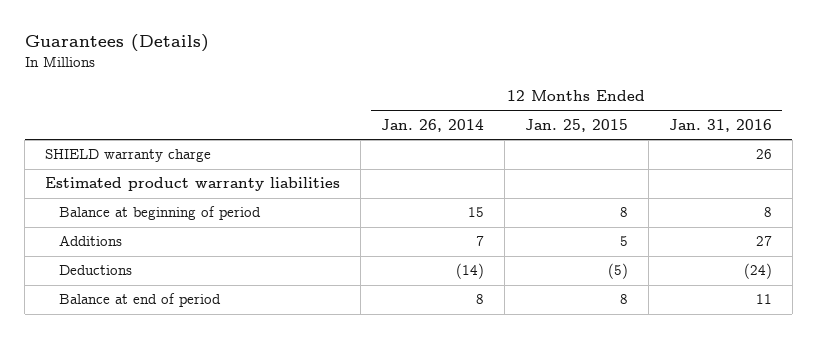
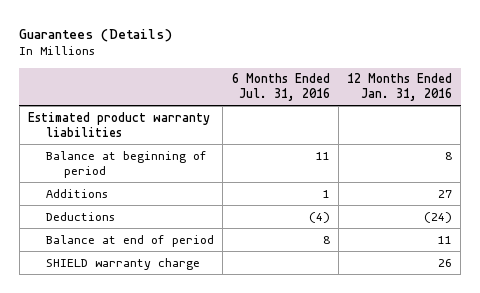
- | 12 Months Ended Jan. 26, 2014 | 12 Months Ended Jan. 25, 2015 | 12 Months Ended Jan. 31, 2016
+ | 6 Months Ended Jul. 31, 2016 | 12 Months Ended Jan. 31, 2016
moved down: SHIELD warranty charge | | 26

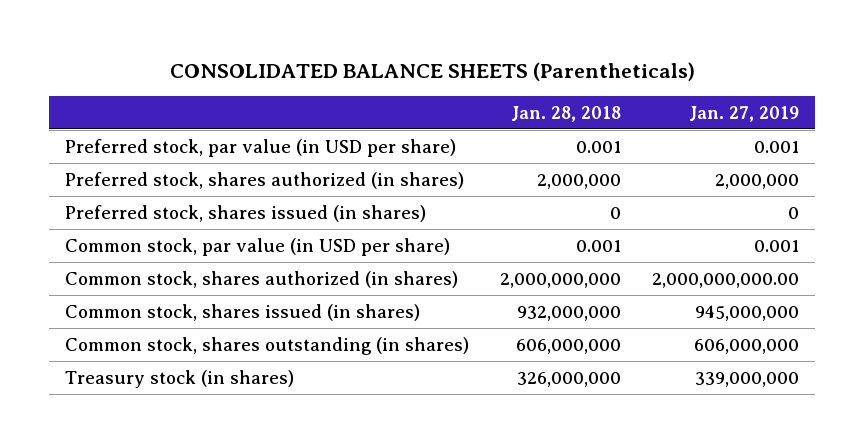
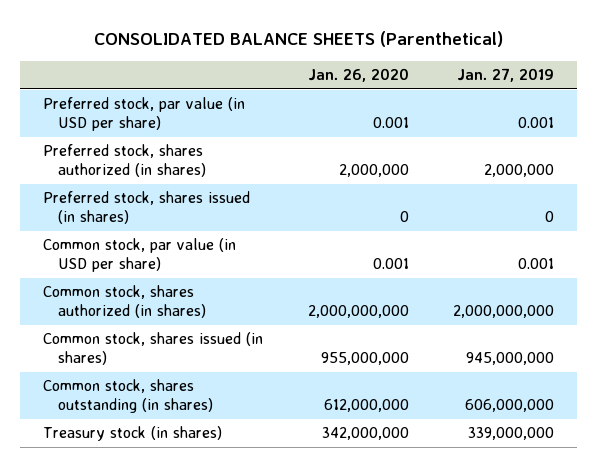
- CONSOLIDATED BALANCE SHEETS (Parentheticals)
+ CONSOLIDATED BALANCE SHEETS (Parenthetical)
- | Jan. 28, 2018 | Jan. 27, 2019
+ | Jan. 26, 2020 | Jan. 27, 2019
- Common stock, shares authorized (in shares) | 2,000,000,000 | 2,000,000,000.00
+ Common stock, shares authorized (in shares) | 2,000,000,000 | 2,000,000,000

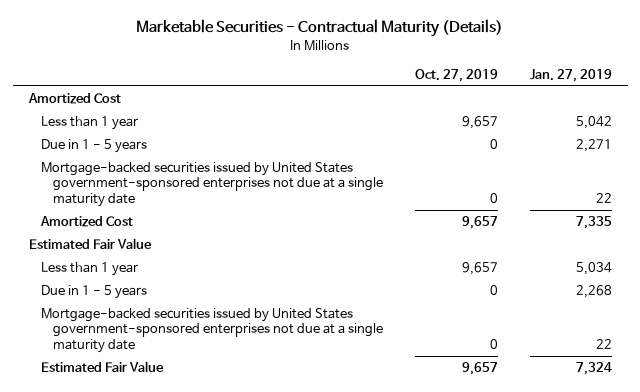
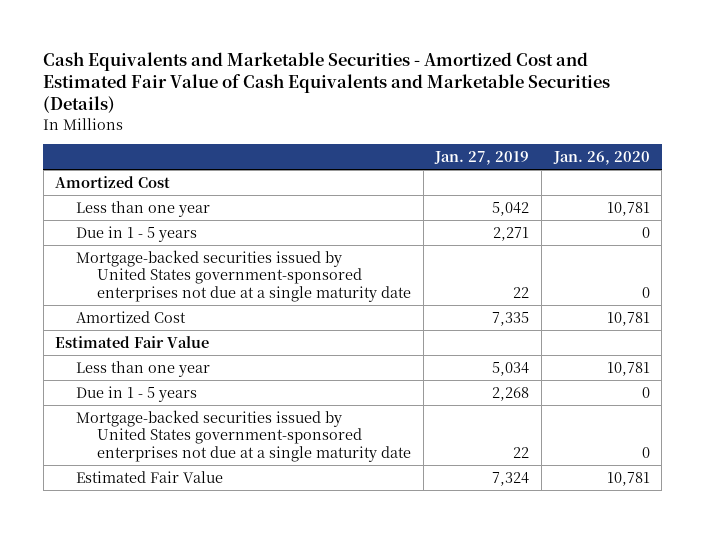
- Marketable Securities - Contractual Maturity (Details)
+ Cash Equivalents and Marketable Securities - Amortized Cost and Estimated Fair Value of Cash Equivalents and Marketable Securities (Details)
- | Oct. 27, 2019 | Jan. 27, 2019
+ | Jan. 27, 2019 | Jan. 26, 2020
- Less than 1 year | 9,657 | 5,042
+ Less than one year | 5,042 | 10,781
- Less than 1 year | 9,657 | 5,034
+ Less than one year | 5,034 | 10,781

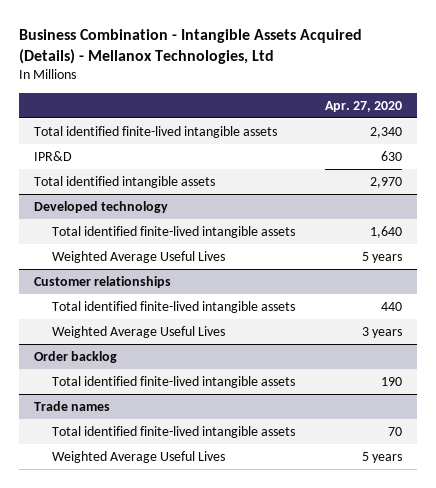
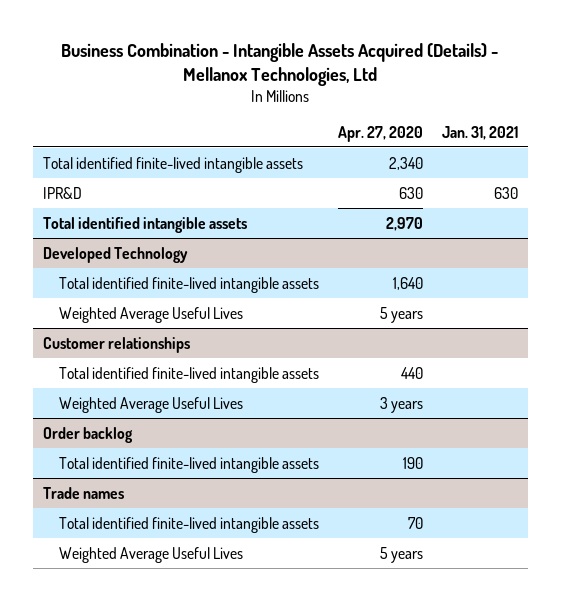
- | Apr. 27, 2020
+ | Apr. 27, 2020 | Jan. 31, 2021
- Developed technology
+ Developed Technology

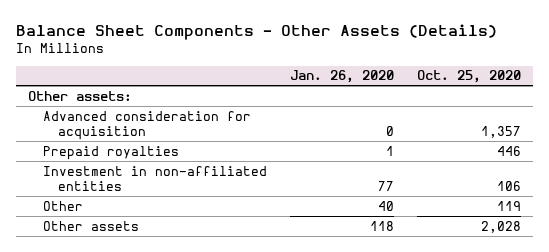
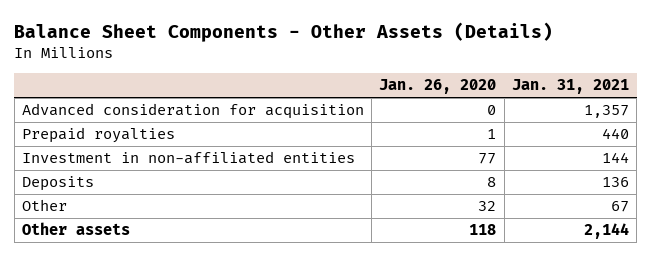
- | Jan. 26, 2020 | Oct. 25, 2020
+ | Jan. 26, 2020 | Jan. 31, 2021
- Other assets:
- Other | 40 | 119
+ Deposits | 8 | 136
+ Other | 32 | 67

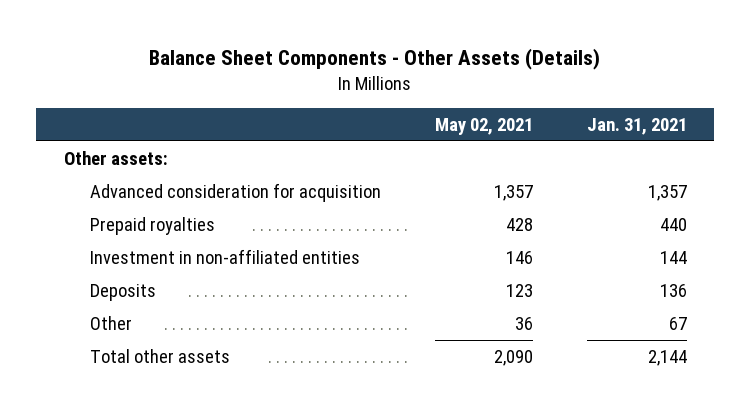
- | Jan. 26, 2020 | Jan. 31, 2021
+ | May 02, 2021 | Jan. 31, 2021
+ Other assets:
- Other assets | 118 | 2,144
+ Total other assets | 2,090 | 2,144

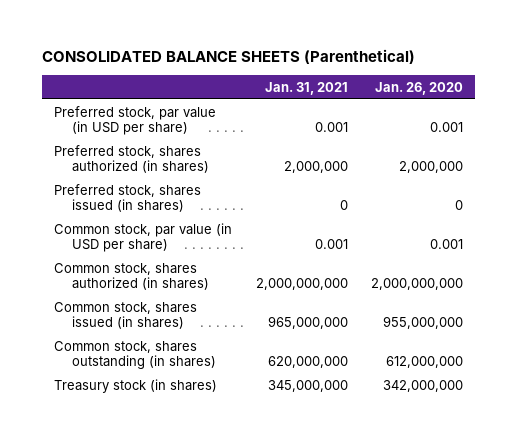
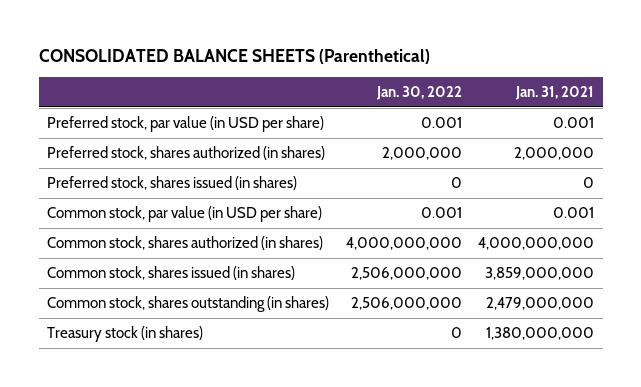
- | Jan. 31, 2021 | Jan. 26, 2020
+ | Jan. 30, 2022 | Jan. 31, 2021
- Common stock, shares authorized (in shares) | 2,000,000,000 | 2,000,000,000
- Common stock, shares issued (in shares) | 965,000,000 | 955,000,000
- Common stock, shares outstanding (in shares) | 620,000,000 | 612,000,000
- Treasury stock (in shares) | 345,000,000 | 342,000,000
+ Common stock, shares authorized (in shares) | 4,000,000,000 | 4,000,000,000
+ Common stock, shares issued (in shares) | 2,506,000,000 | 3,859,000,000
+ Common stock, shares outstanding (in shares) | 2,506,000,000 | 2,479,000,000
+ Treasury stock (in shares) | 0 | 1,380,000,000

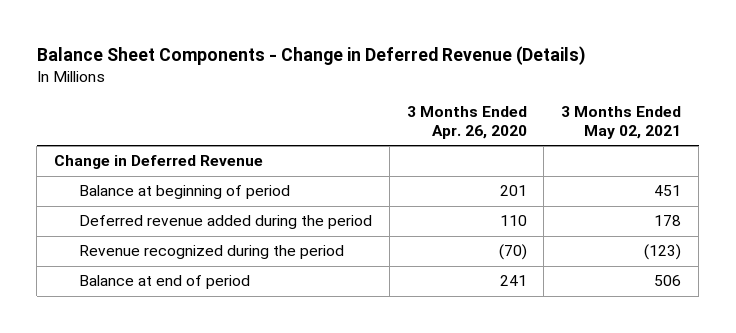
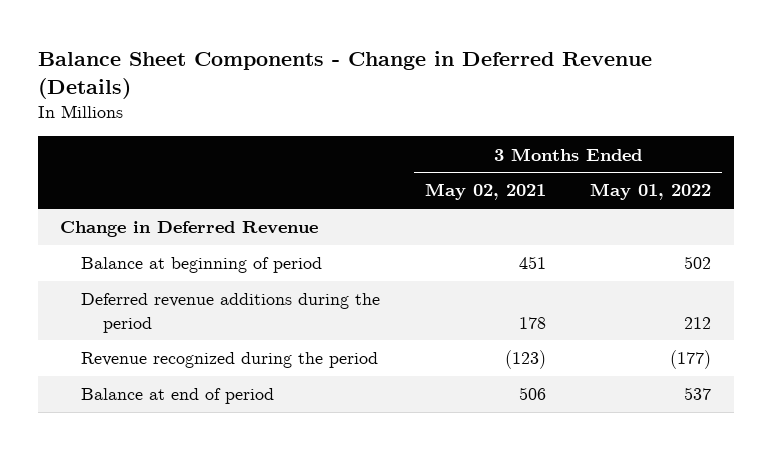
- | 3 Months Ended Apr. 26, 2020 | 3 Months Ended May 02, 2021
+ | 3 Months Ended May 02, 2021 | 3 Months Ended May 01, 2022
- Deferred revenue added during the period | 110 | 178
+ Deferred revenue additions during the period | 178 | 212

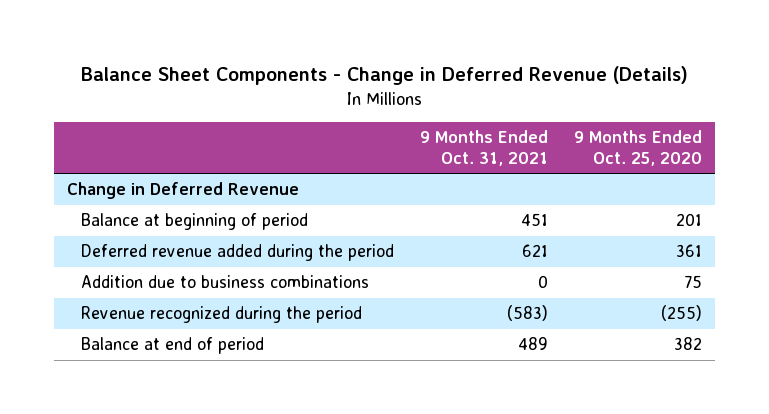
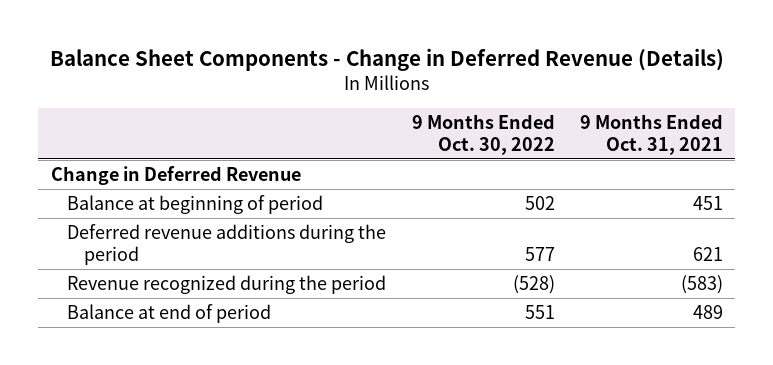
- | 9 Months Ended Oct. 31, 2021 | 9 Months Ended Oct. 25, 2020
+ | 9 Months Ended Oct. 30, 2022 | 9 Months Ended Oct. 31, 2021
- Deferred revenue added during the period | 621 | 361
- Addition due to business combinations | 0 | 75
+ Deferred revenue additions during the period | 577 | 621

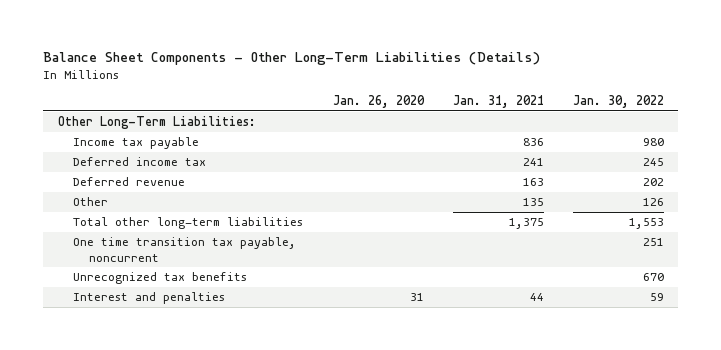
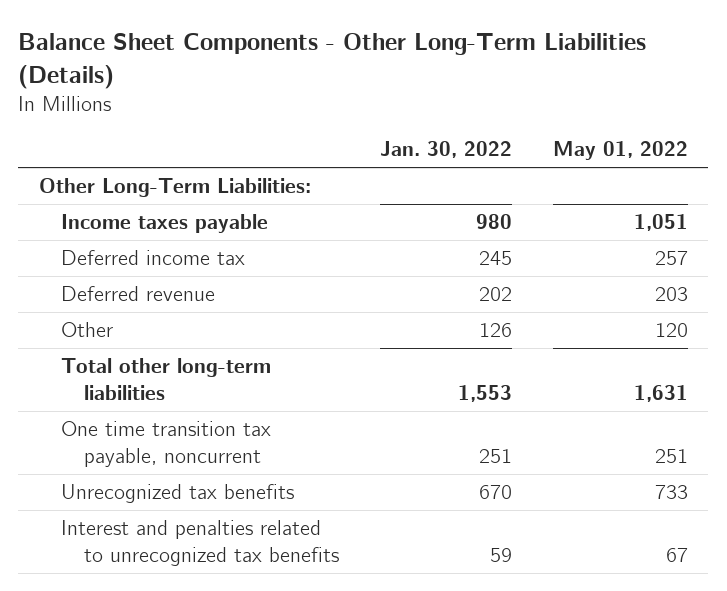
- | Jan. 26, 2020 | Jan. 31, 2021 | Jan. 30, 2022
+ | Jan. 30, 2022 | May 01, 2022
- Income tax payable | | 836 | 980
+ Income taxes payable | 980 | 1,051
- Interest and penalties | 31 | 44 | 59
+ Interest and penalties related to unrecognized tax benefits | 59 | 67

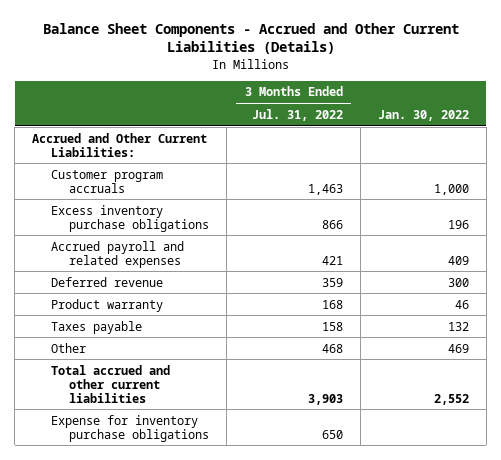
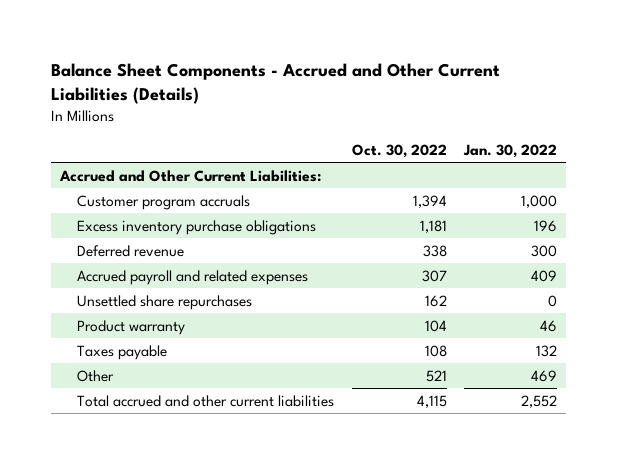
- | 3 Months Ended Jul. 31, 2022 | Jan. 30, 2022
+ | Oct. 30, 2022 | Jan. 30, 2022
moved down: Accrued payroll and related expenses | 307 | 409
+ Unsettled share repurchases | 162 | 0
- Expense for inventory purchase obligations | 650 |

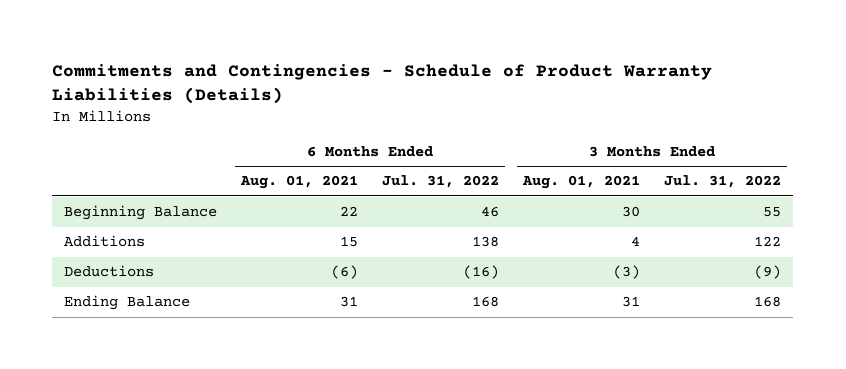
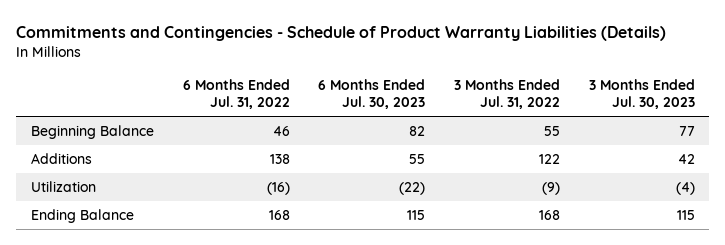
- | 6 Months Ended Aug. 01, 2021 | 6 Months Ended Jul. 31, 2022 | 3 Months Ended Aug. 01, 2021 | 3 Months Ended Jul. 31, 2022
+ | 6 Months Ended Jul. 31, 2022 | 6 Months Ended Jul. 30, 2023 | 3 Months Ended Jul. 31, 2022 | 3 Months Ended Jul. 30, 2023
- Deductions | (6) | (16) | (3) | (9)
+ Utilization | (16) | (22) | (9) | (4)

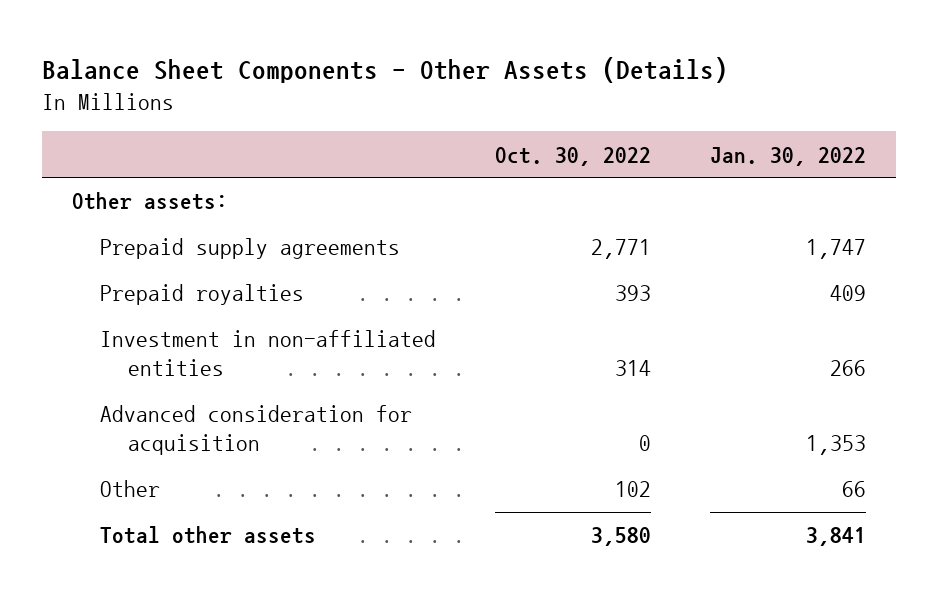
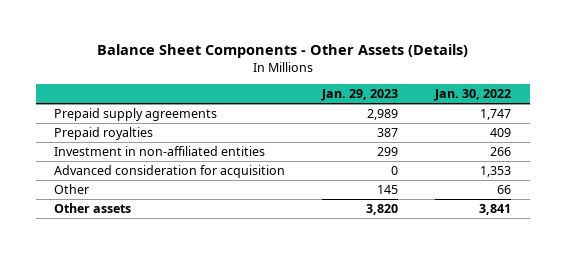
- | Oct. 30, 2022 | Jan. 30, 2022
+ | Jan. 29, 2023 | Jan. 30, 2022
- Other assets:
- Total other assets | 3,580 | 3,841
+ Other assets | 3,820 | 3,841

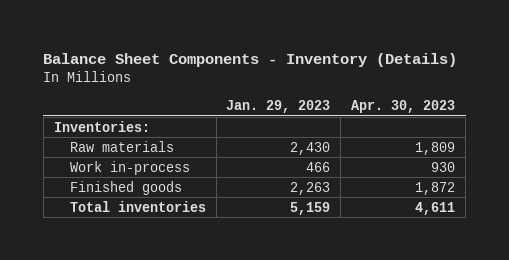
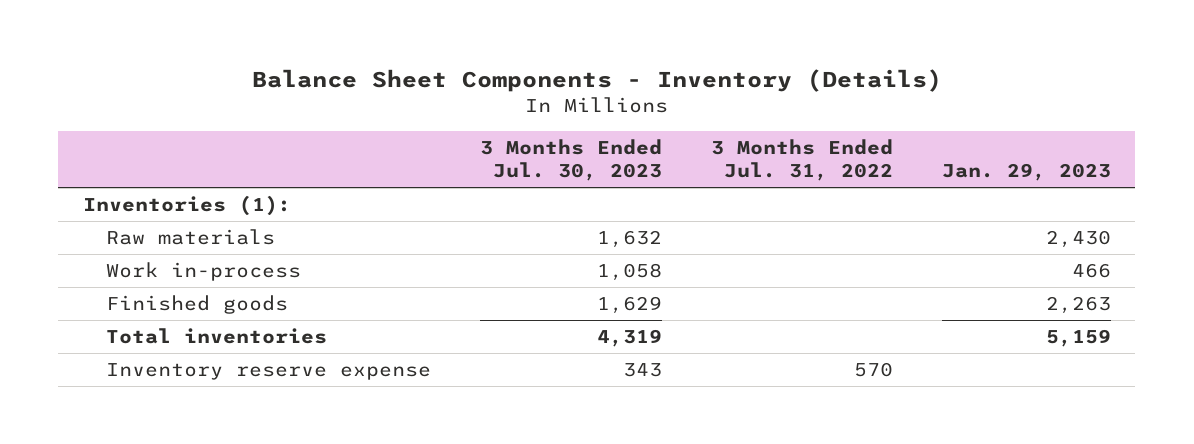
- | Jan. 29, 2023 | Apr. 30, 2023
+ | 3 Months Ended Jul. 30, 2023 | 3 Months Ended Jul. 31, 2022 | Jan. 29, 2023
- Inventories:
+ Inventories (1):
+ Inventory reserve expense | 343 | 570 |

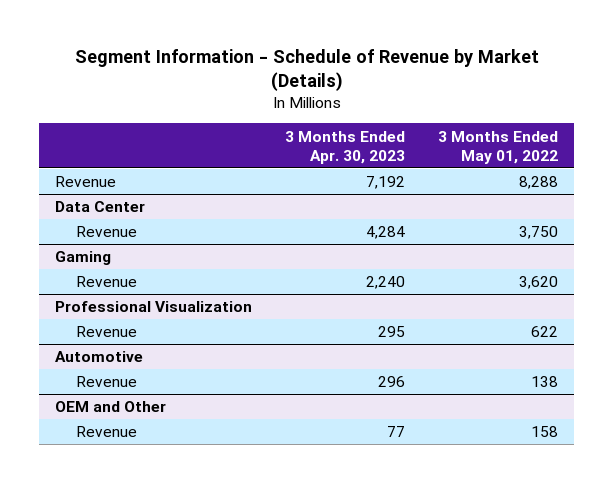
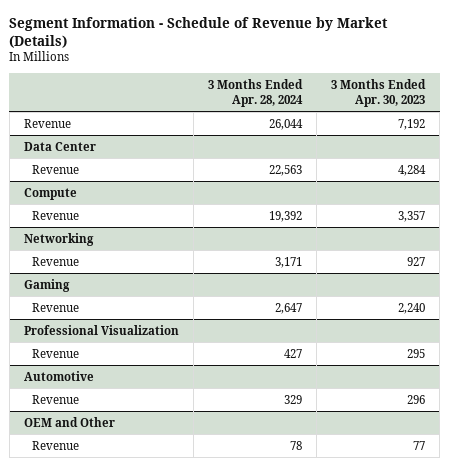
- | 3 Months Ended Apr. 30, 2023 | 3 Months Ended May 01, 2022
+ | 3 Months Ended Apr. 28, 2024 | 3 Months Ended Apr. 30, 2023
+ Compute
+ Revenue | 19,392 | 3,357
+ Networking
+ Revenue | 3,171 | 927

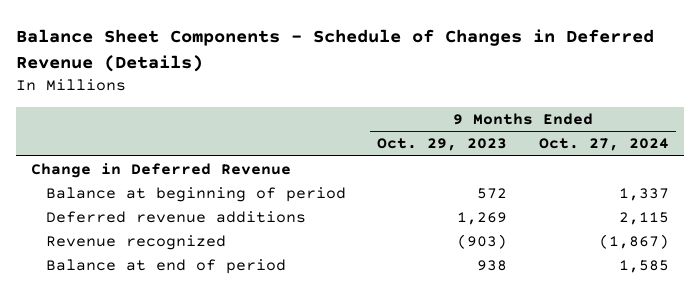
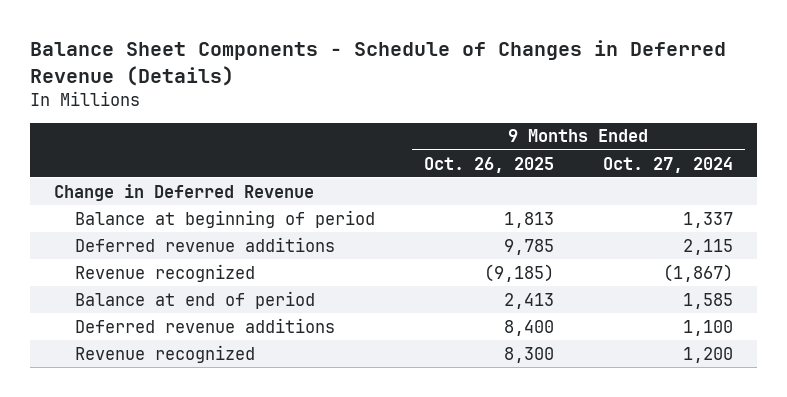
- | 9 Months Ended Oct. 29, 2023 | 9 Months Ended Oct. 27, 2024
+ | 9 Months Ended Oct. 26, 2025 | 9 Months Ended Oct. 27, 2024
+ Deferred revenue additions | 8,400 | 1,100
+ Revenue recognized | 8,300 | 1,200

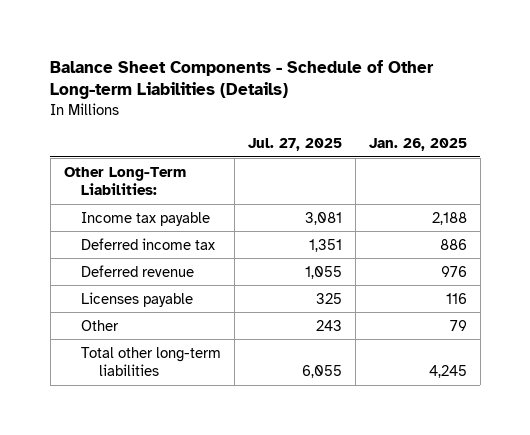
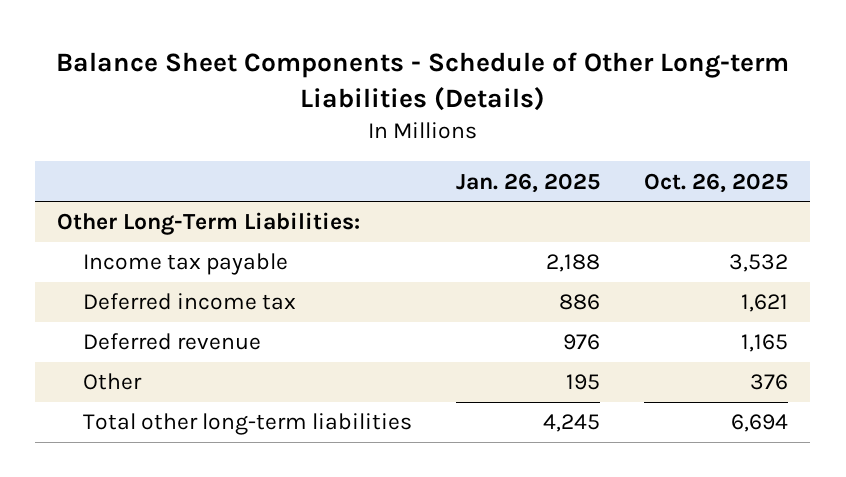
- | Jul. 27, 2025 | Jan. 26, 2025
+ | Jan. 26, 2025 | Oct. 26, 2025
- Licenses payable | 325 | 116
- Other | 243 | 79
+ Other | 195 | 376

